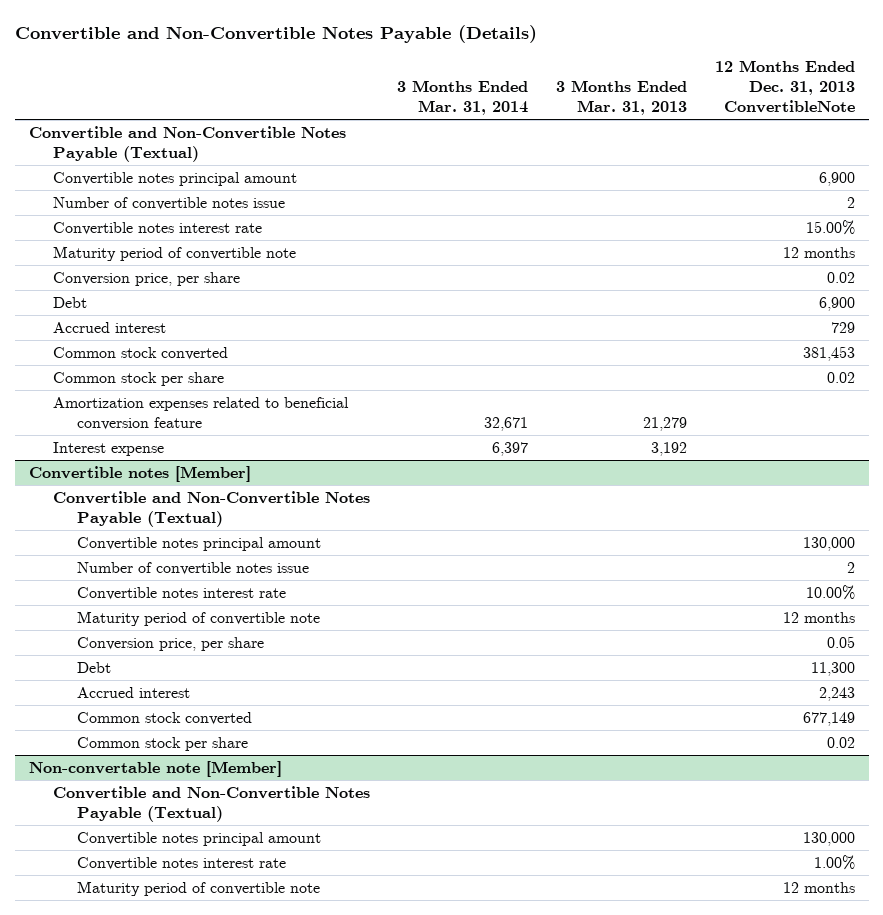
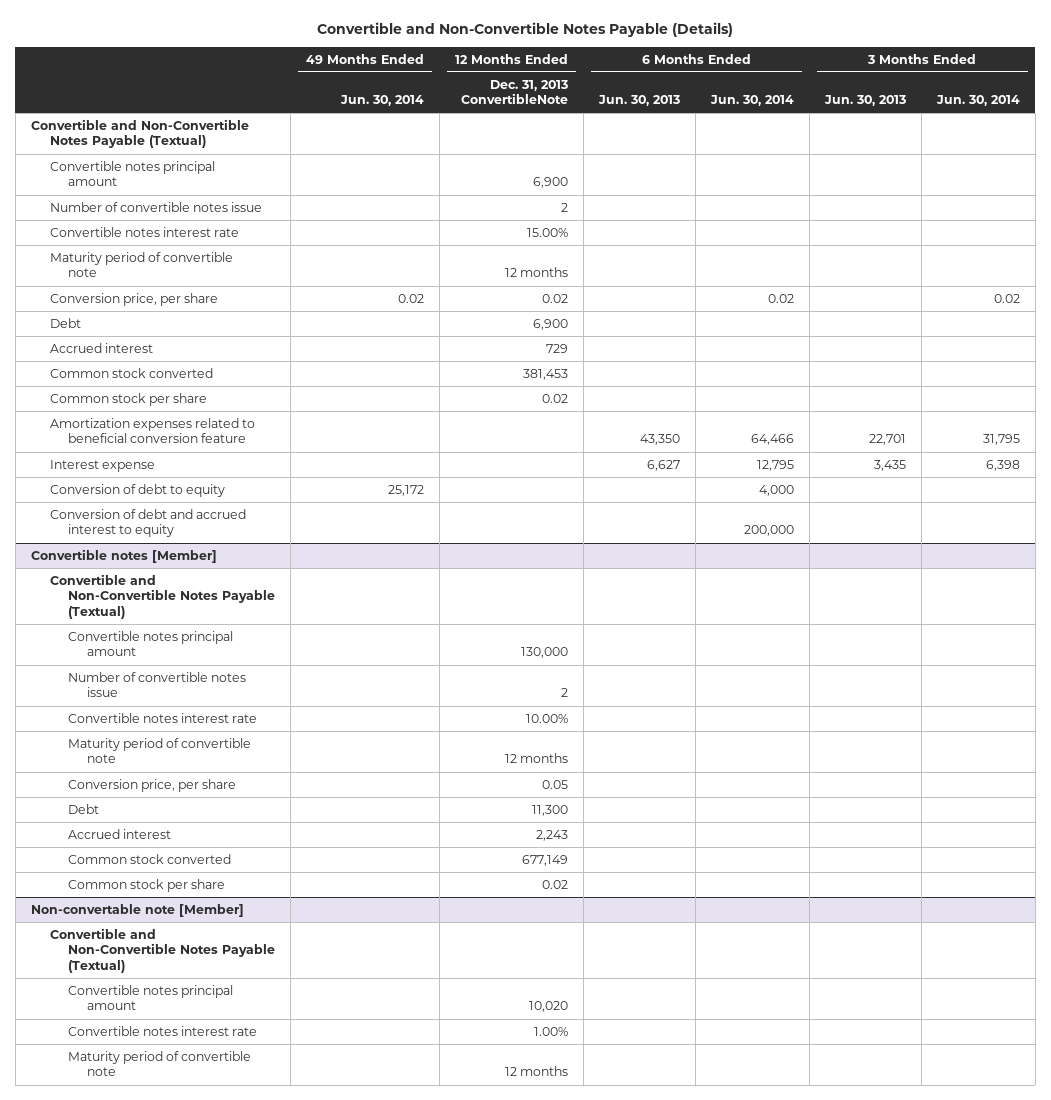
- | 3 Months Ended Mar. 31, 2014 | 3 Months Ended Mar. 31, 2013 | 12 Months Ended Dec. 31, 2013 ConvertibleNote
+ | 49 Months Ended Jun. 30, 2014 | 12 Months Ended Dec. 31, 2013 ConvertibleNote | 6 Months Ended Jun. 30, 2013 | 6 Months Ended Jun. 30, 2014 | 3 Months Ended Jun. 30, 2013 | 3 Months Ended Jun. 30, 2014
+ Conversion of debt to equity | 25,172 | | | 4,000 | |
+ Conversion of debt and accrued interest to equity | | | | 200,000 | |
@ Non-convertable note [Member]
- Convertible notes principal amount | | | 130,000
+ Convertible notes principal amount | | 10,020 | | | |

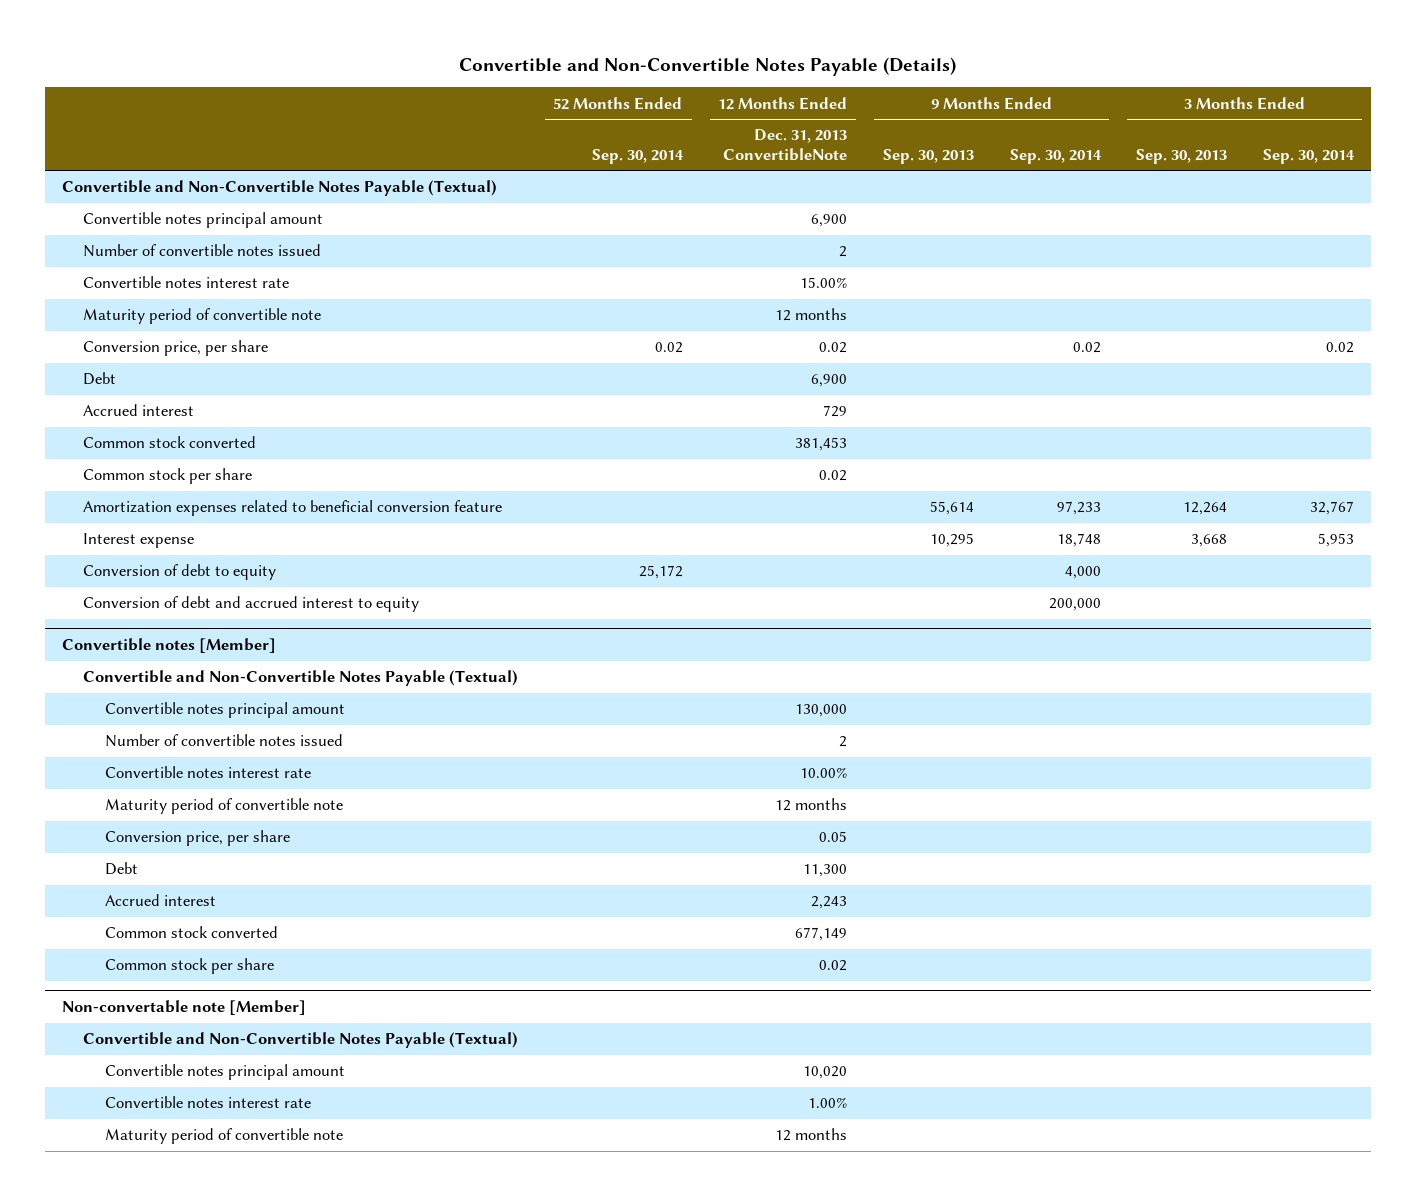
- | 49 Months Ended Jun. 30, 2014 | 12 Months Ended Dec. 31, 2013 ConvertibleNote | 6 Months Ended Jun. 30, 2013 | 6 Months Ended Jun. 30, 2014 | 3 Months Ended Jun. 30, 2013 | 3 Months Ended Jun. 30, 2014
+ | 52 Months Ended Sep. 30, 2014 | 12 Months Ended Dec. 31, 2013 ConvertibleNote | 9 Months Ended Sep. 30, 2013 | 9 Months Ended Sep. 30, 2014 | 3 Months Ended Sep. 30, 2013 | 3 Months Ended Sep. 30, 2014
- Number of convertible notes issue | | 2 | | | |
+ Number of convertible notes issued | | 2 | | | |
@ Convertible notes [Member]
- Number of convertible notes issue | | 2 | | | |
+ Number of convertible notes issued | | 2 | | | |

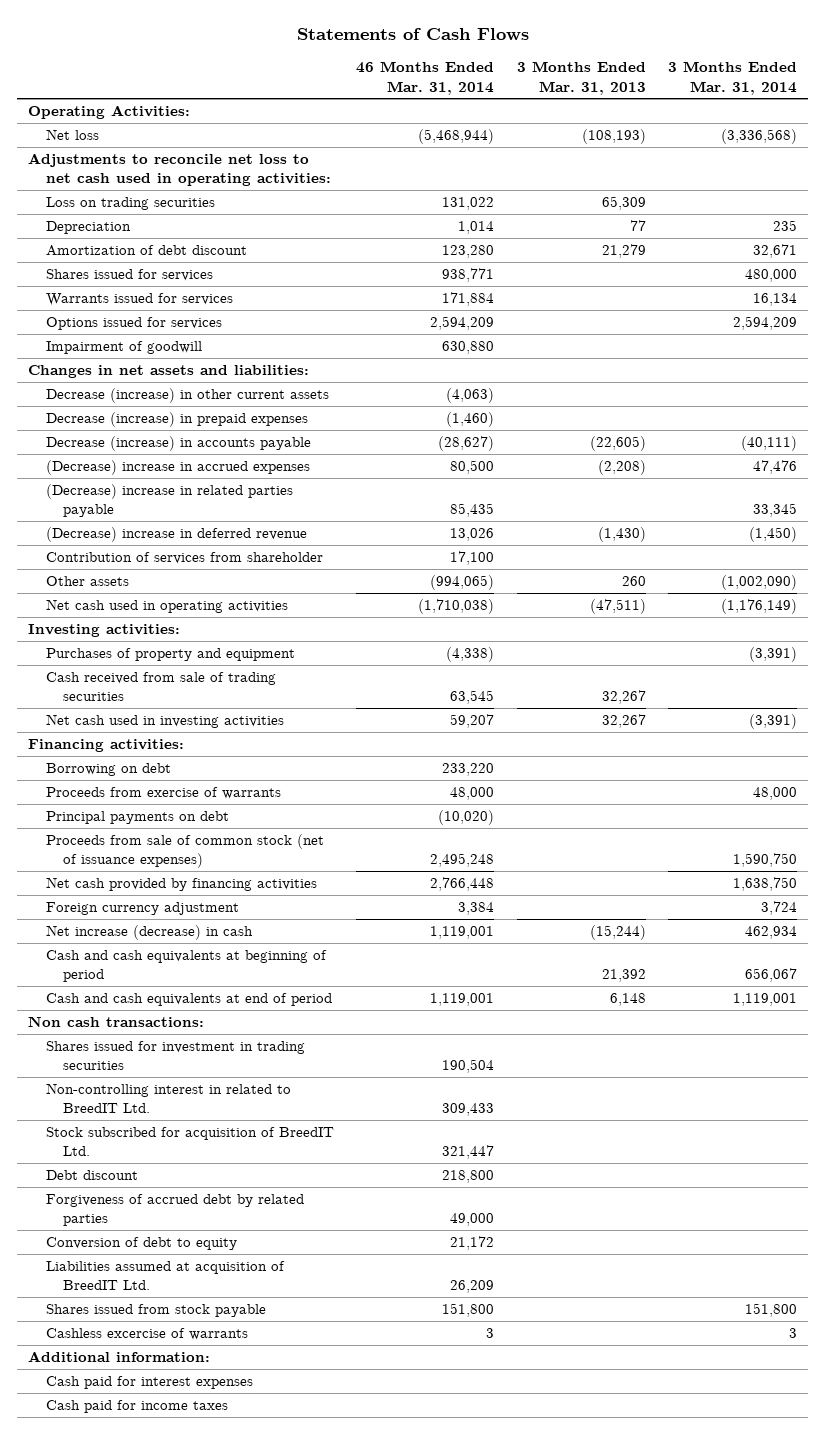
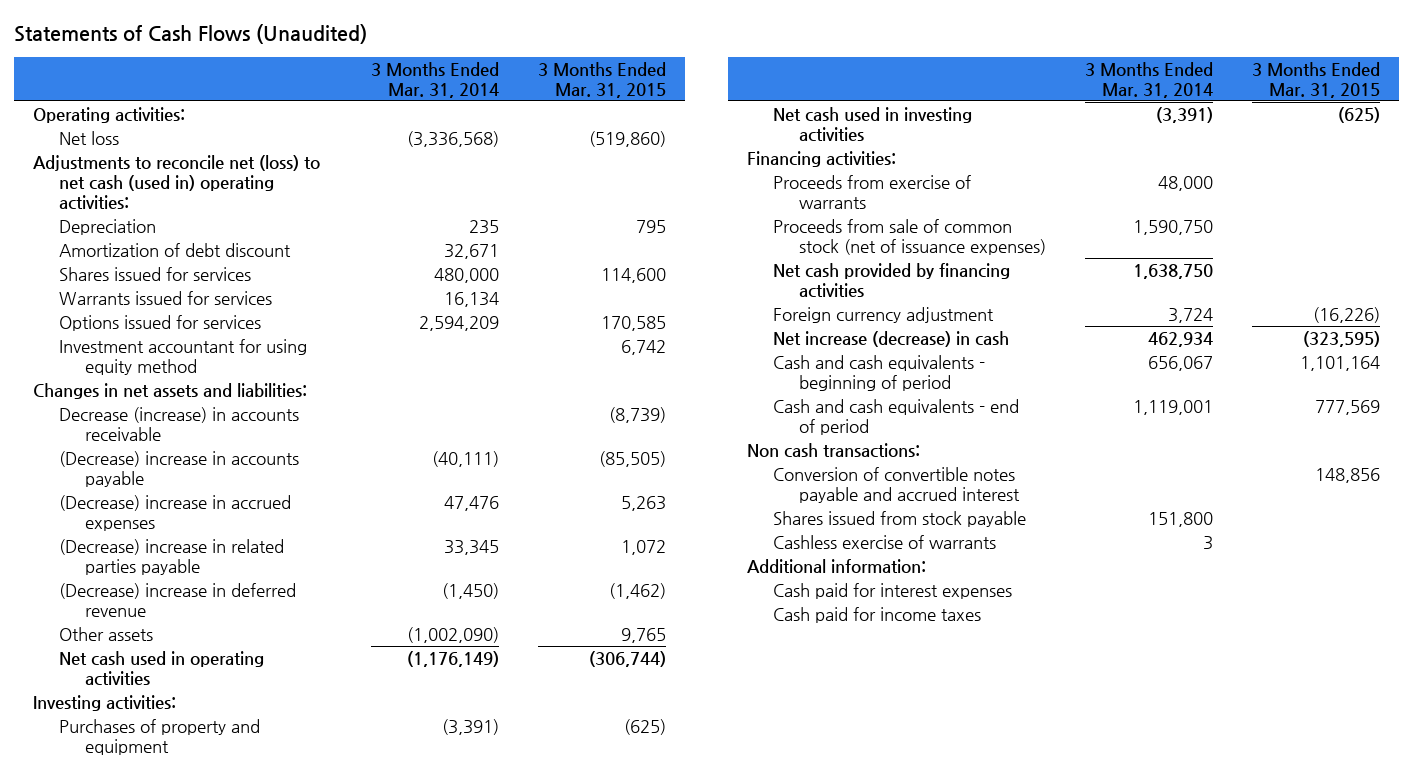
- Statements of Cash Flows
+ Statements of Cash Flows (Unaudited)
- | 46 Months Ended Mar. 31, 2014 | 3 Months Ended Mar. 31, 2013 | 3 Months Ended Mar. 31, 2014
+ | 3 Months Ended Mar. 31, 2014 | 3 Months Ended Mar. 31, 2015
- Operating Activities:
+ Operating activities:
- Adjustments to reconcile net loss to net cash used in operating activities:
- Loss on trading securities | 131,022 | 65,309 |
+ Adjustments to reconcile net (loss) to net cash (used in) operating activities:
- Impairment of goodwill | 630,880 | |
+ Investment accountant for using equity method | | 6,742
- Decrease (increase) in other current assets | (4,063) | |
- Decrease (increase) in prepaid expenses | (1,460) | |
- Decrease (increase) in accounts payable | (28,627) | (22,605) | (40,111)
+ Decrease (increase) in accounts receivable | | (8,739)
+ (Decrease) increase in accounts payable | (40,111) | (85,505)
- Contribution of services from shareholder | 17,100 | |
- Cash received from sale of trading securities | 63,545 | 32,267 |
- Borrowing on debt | 233,220 | |
- Principal payments on debt | (10,020) | |
- Cash and cash equivalents at beginning of period | | 21,392 | 656,067
- Cash and cash equivalents at end of period | 1,119,001 | 6,148 | 1,119,001
+ Cash and cash equivalents - beginning of period | 656,067 | 1,101,164
+ Cash and cash equivalents - end of period | 1,119,001 | 777,569
- Shares issued for investment in trading securities | 190,504 | |
- Non-controlling interest in related to BreedIT Ltd. | 309,433 | |
- Stock subscribed for acquisition of BreedIT Ltd. | 321,447 | |
- Debt discount | 218,800 | |
- Forgiveness of accrued debt by related parties | 49,000 | |
- Conversion of debt to equity | 21,172 | |
- Liabilities assumed at acquisition of BreedIT Ltd. | 26,209 | |
+ Conversion of convertible notes payable and accrued interest | | 148,856
- Cashless excercise of warrants | 3 | | 3
+ Cashless exercise of warrants | 3 |

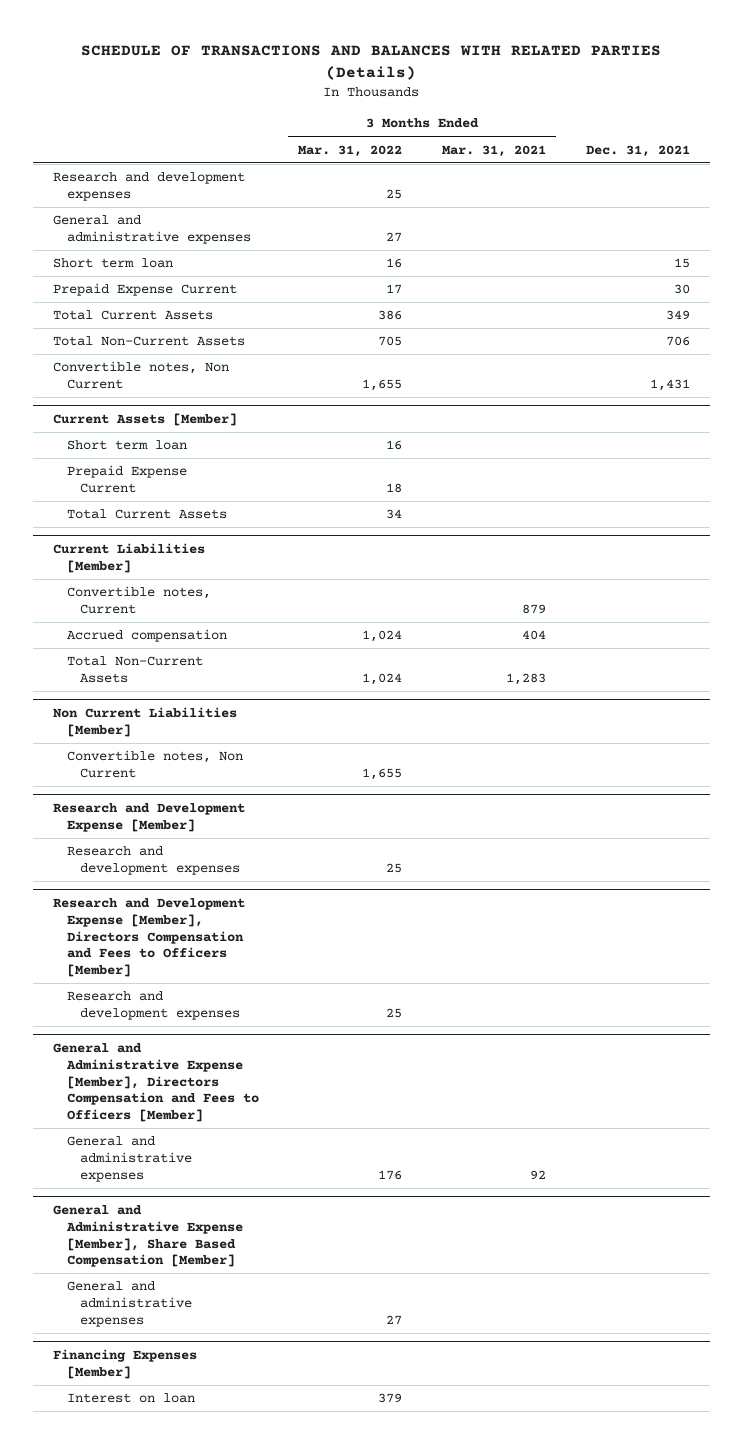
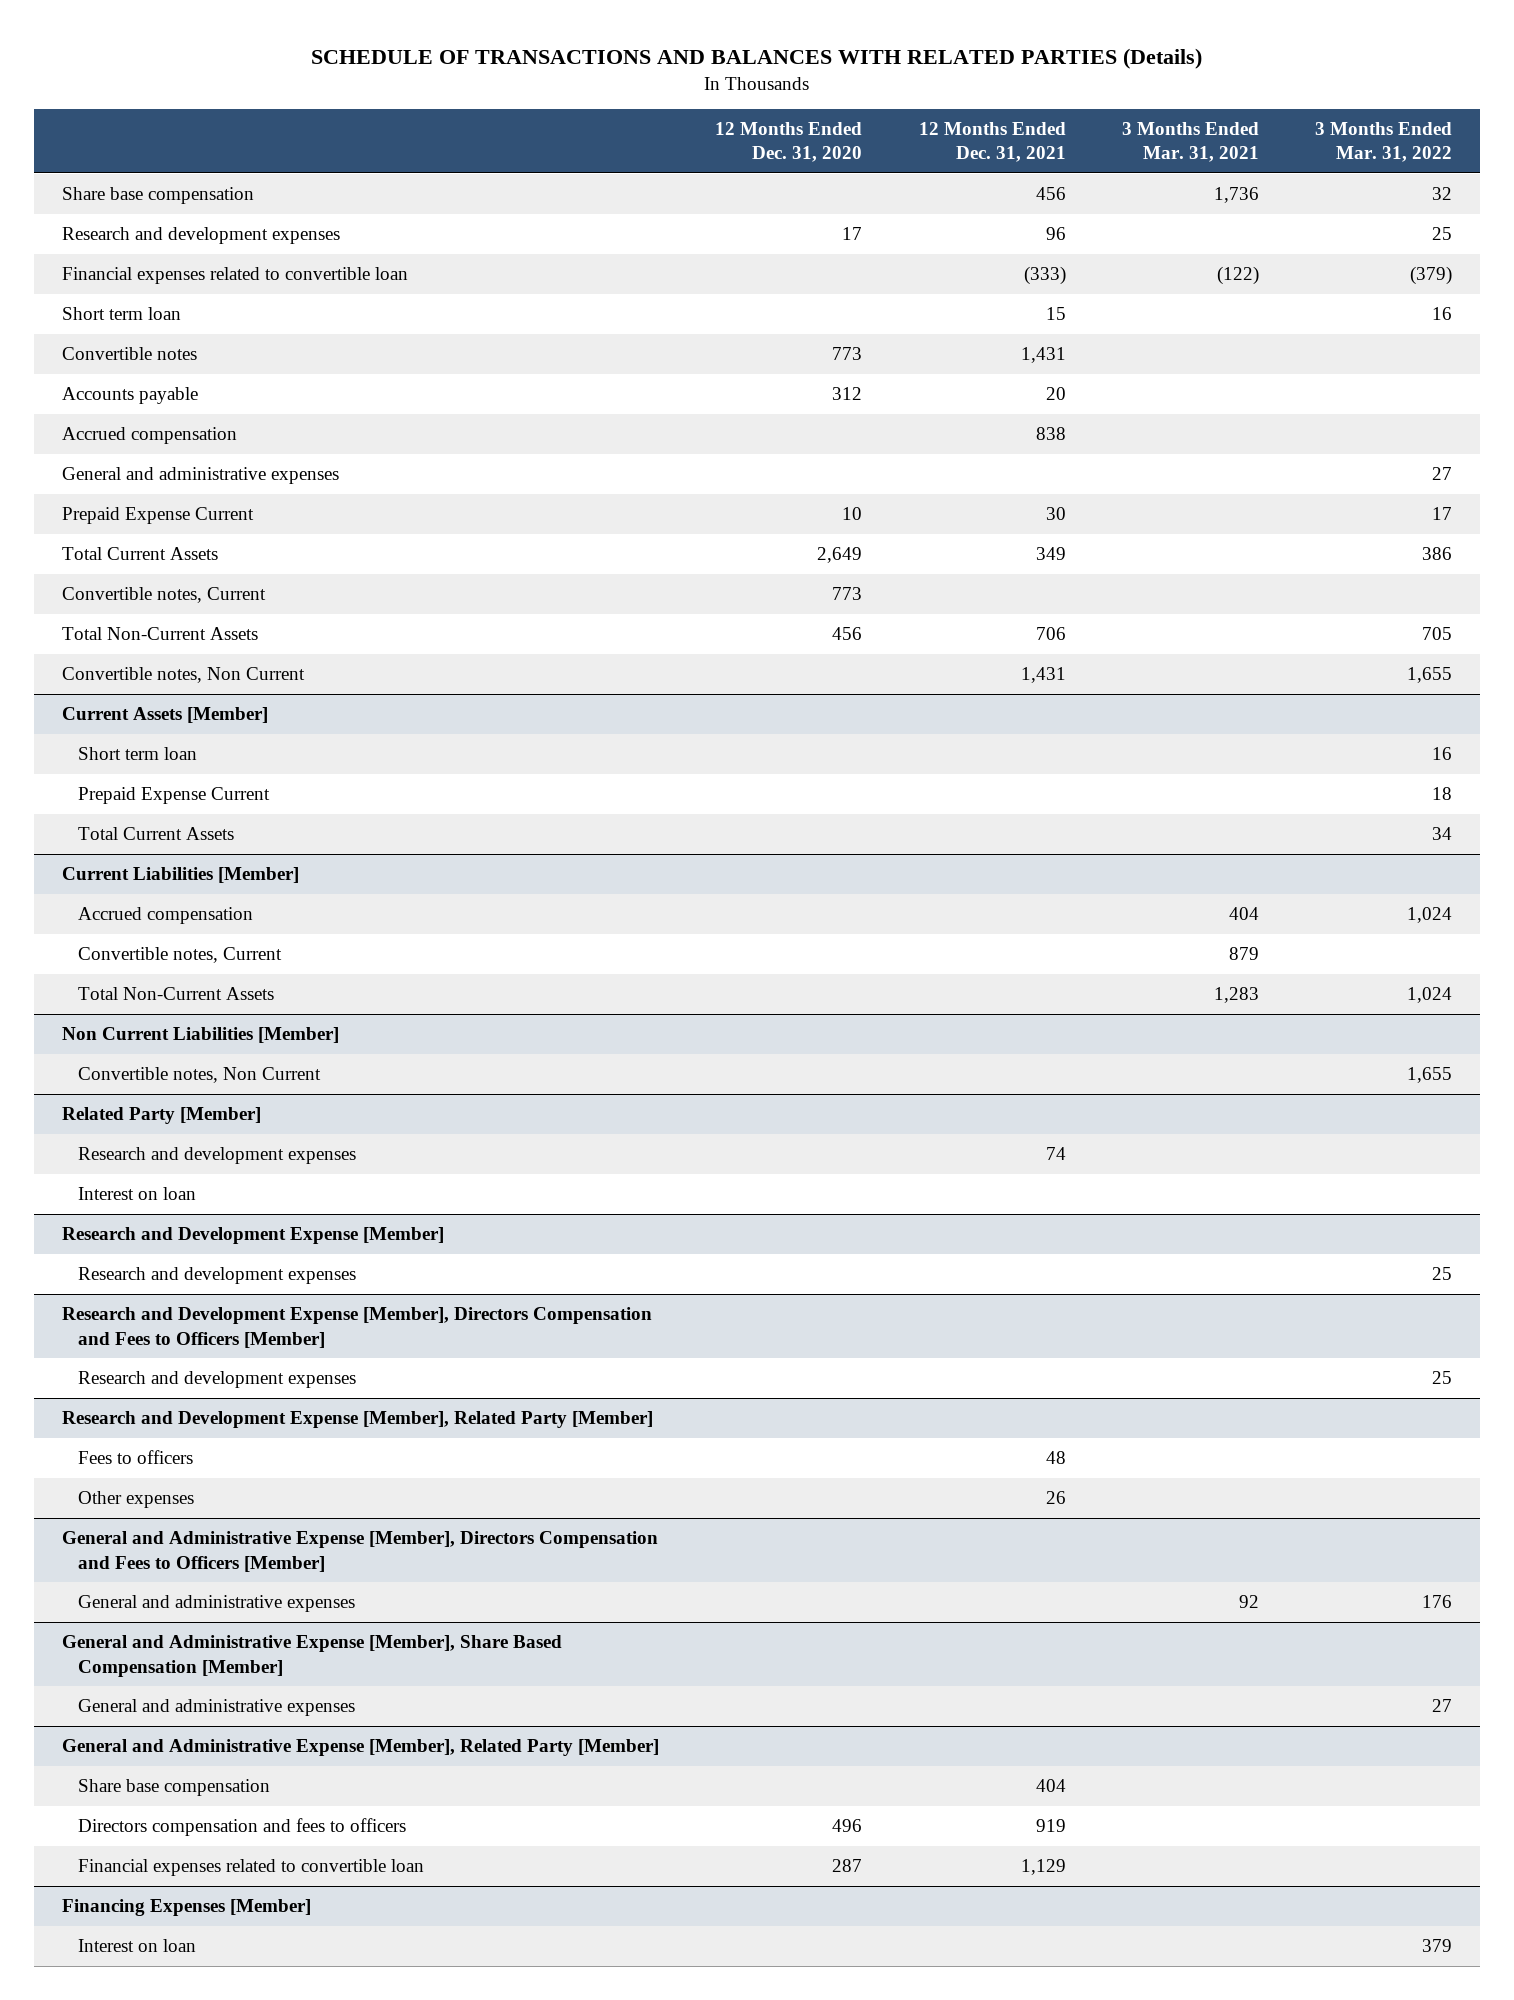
- | 3 Months Ended Mar. 31, 2022 | 3 Months Ended Mar. 31, 2021 | Dec. 31, 2021
+ | 12 Months Ended Dec. 31, 2020 | 12 Months Ended Dec. 31, 2021 | 3 Months Ended Mar. 31, 2021 | 3 Months Ended Mar. 31, 2022
+ Share base compensation | | 456 | 1,736 | 32
+ Financial expenses related to convertible loan | | (333) | (122) | (379)
+ Convertible notes | 773 | 1,431 | |
+ Accounts payable | 312 | 20 | |
+ Accrued compensation | | 838 | |
moved down: General and administrative expenses | | | | 27
+ Convertible notes, Current | 773 | | |
@ Current Liabilities [Member]
moved down: Convertible notes, Current | | | 879 |
+ Related Party [Member]
+ Research and development expenses | | 74 | |
+ Interest on loan
+ Research and Development Expense [Member], Related Party [Member]
+ Fees to officers | | 48 | |
+ Other expenses | | 26 | |
+ General and Administrative Expense [Member], Related Party [Member]
+ Share base compensation | | 404 | |
+ Directors compensation and fees to officers | 496 | 919 | |
+ Financial expenses related to convertible loan | 287 | 1,129 | |

